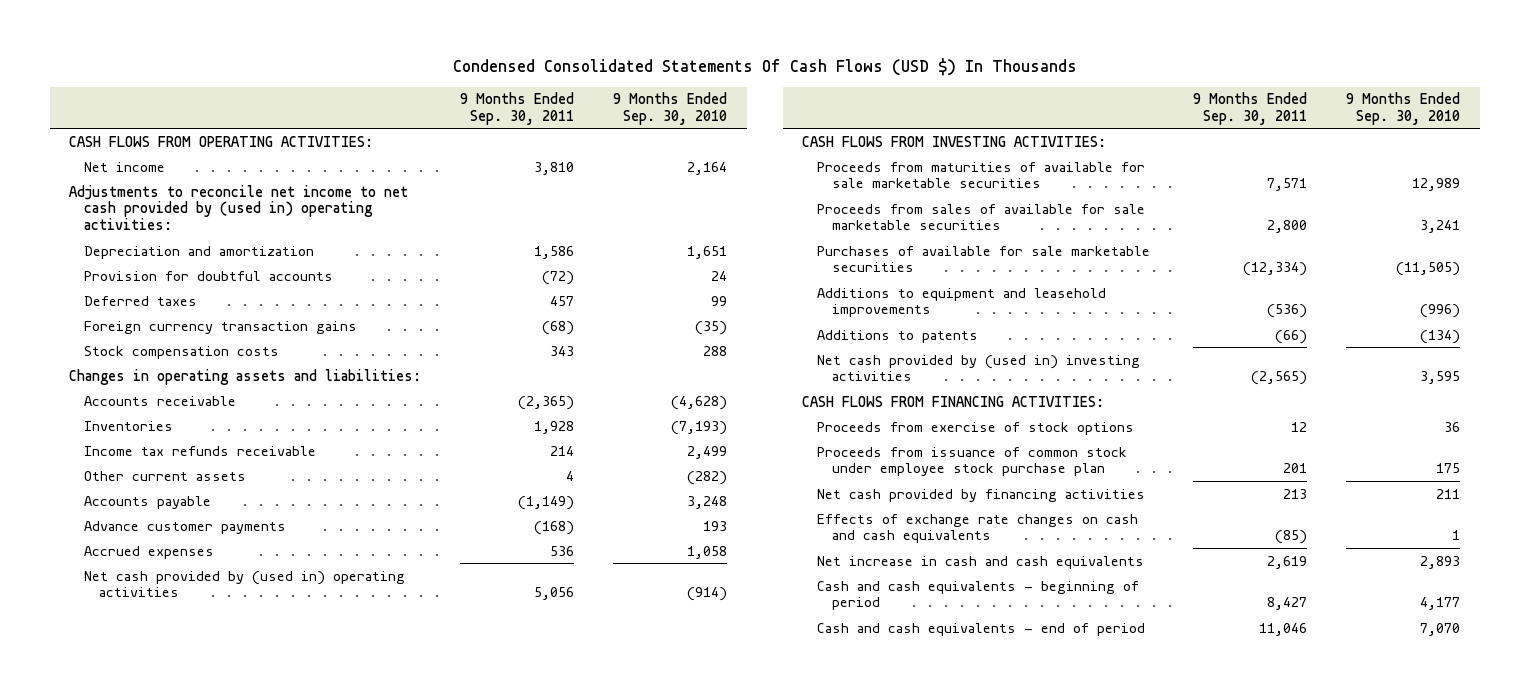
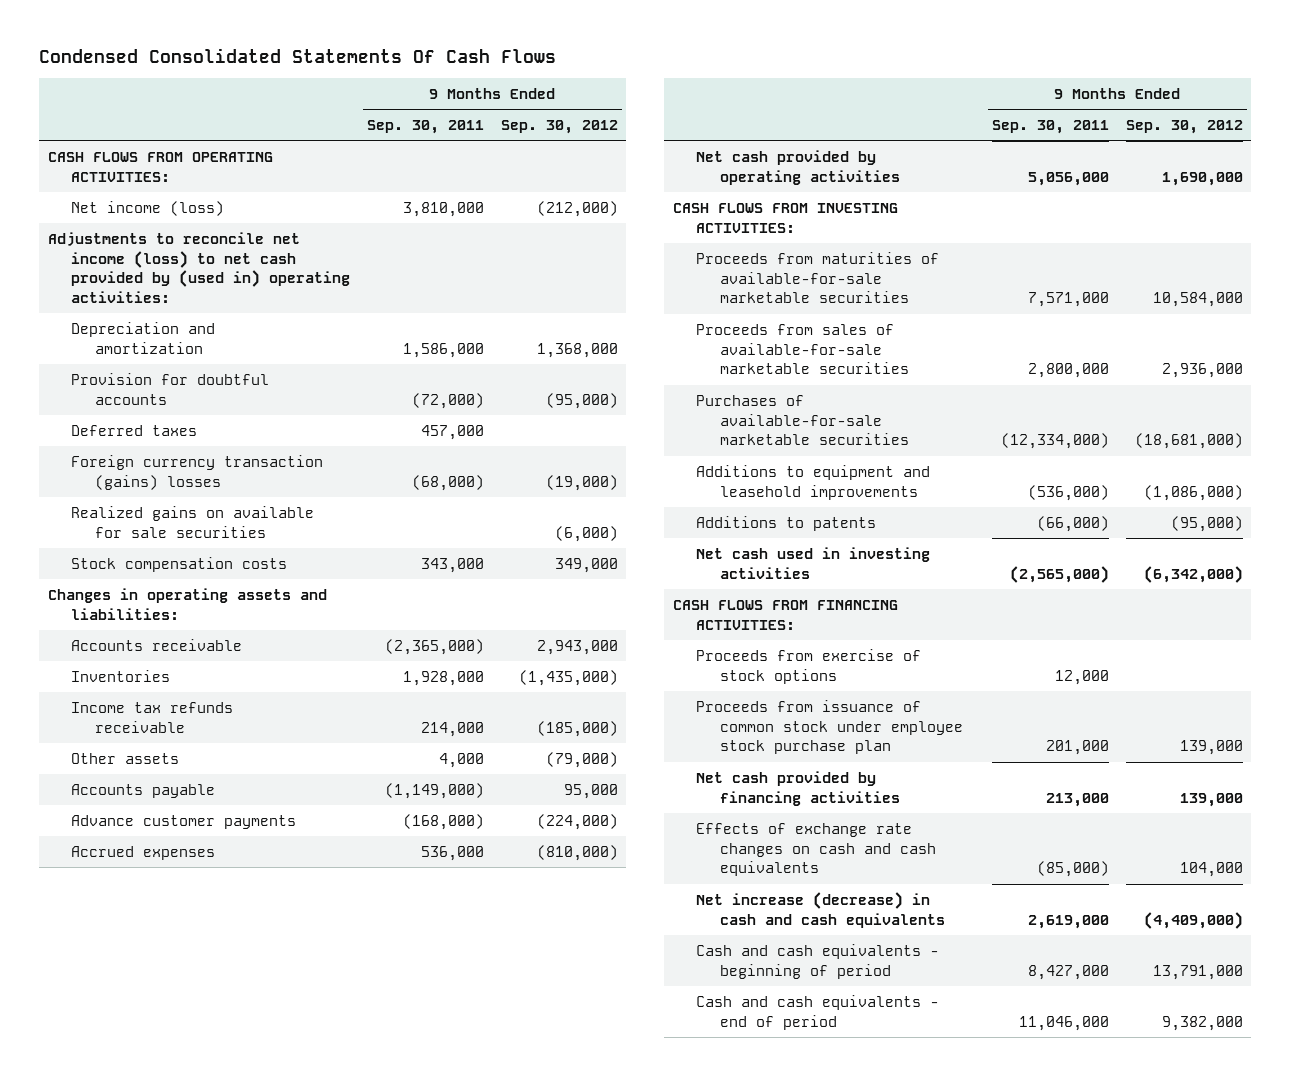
- Condensed Consolidated Statements Of Cash Flows (USD $) In Thousands
+ Condensed Consolidated Statements Of Cash Flows
- | 9 Months Ended Sep. 30, 2011 | 9 Months Ended Sep. 30, 2010
+ | 9 Months Ended Sep. 30, 2011 | 9 Months Ended Sep. 30, 2012
- Net income | 3,810 | 2,164
- Adjustments to reconcile net income to net cash provided by (used in) operating activities:
- Depreciation and amortization | 1,586 | 1,651
- Provision for doubtful accounts | (72) | 24
- Deferred taxes | 457 | 99
- Foreign currency transaction gains | (68) | (35)
- Stock compensation costs | 343 | 288
+ Net income (loss) | 3,810,000 | (212,000)
+ Adjustments to reconcile net income (loss) to net cash provided by (used in) operating activities:
+ Depreciation and amortization | 1,586,000 | 1,368,000
+ Provision for doubtful accounts | (72,000) | (95,000)
+ Deferred taxes | 457,000 |
+ Foreign currency transaction (gains) losses | (68,000) | (19,000)
+ Realized gains on available for sale securities | | (6,000)
+ Stock compensation costs | 343,000 | 349,000
- Accounts receivable | (2,365) | (4,628)
- Inventories | 1,928 | (7,193)
- Income tax refunds receivable | 214 | 2,499
- Other current assets | 4 | (282)
- Accounts payable | (1,149) | 3,248
- Advance customer payments | (168) | 193
- Accrued expenses | 536 | 1,058
- Net cash provided by (used in) operating activities | 5,056 | (914)
+ Accounts receivable | (2,365,000) | 2,943,000
+ Inventories | 1,928,000 | (1,435,000)
+ Income tax refunds receivable | 214,000 | (185,000)
+ Other assets | 4,000 | (79,000)
+ Accounts payable | (1,149,000) | 95,000
+ Advance customer payments | (168,000) | (224,000)
+ Accrued expenses | 536,000 | (810,000)
+ Net cash provided by operating activities | 5,056,000 | 1,690,000
- Proceeds from maturities of available for sale marketable securities | 7,571 | 12,989
- Proceeds from sales of available for sale marketable securities | 2,800 | 3,241
- Purchases of available for sale marketable securities | (12,334) | (11,505)
- Additions to equipment and leasehold improvements | (536) | (996)
- Additions to patents | (66) | (134)
- Net cash provided by (used in) investing activities | (2,565) | 3,595
+ Proceeds from maturities of available-for-sale marketable securities | 7,571,000 | 10,584,000
+ Proceeds from sales of available-for-sale marketable securities | 2,800,000 | 2,936,000
+ Purchases of available-for-sale marketable securities | (12,334,000) | (18,681,000)
+ Additions to equipment and leasehold improvements | (536,000) | (1,086,000)
+ Additions to patents | (66,000) | (95,000)
+ Net cash used in investing activities | (2,565,000) | (6,342,000)
- Proceeds from exercise of stock options | 12 | 36
- Proceeds from issuance of common stock under employee stock purchase plan | 201 | 175
- Net cash provided by financing activities | 213 | 211
- Effects of exchange rate changes on cash and cash equivalents | (85) | 1
- Net increase in cash and cash equivalents | 2,619 | 2,893
- Cash and cash equivalents - beginning of period | 8,427 | 4,177
- Cash and cash equivalents - end of period | 11,046 | 7,070
+ Proceeds from exercise of stock options | 12,000 |
+ Proceeds from issuance of common stock under employee stock purchase plan | 201,000 | 139,000
+ Net cash provided by financing activities | 213,000 | 139,000
+ Effects of exchange rate changes on cash and cash equivalents | (85,000) | 104,000
+ Net increase (decrease) in cash and cash equivalents | 2,619,000 | (4,409,000)
+ Cash and cash equivalents - beginning of period | 8,427,000 | 13,791,000
+ Cash and cash equivalents - end of period | 11,046,000 | 9,382,000

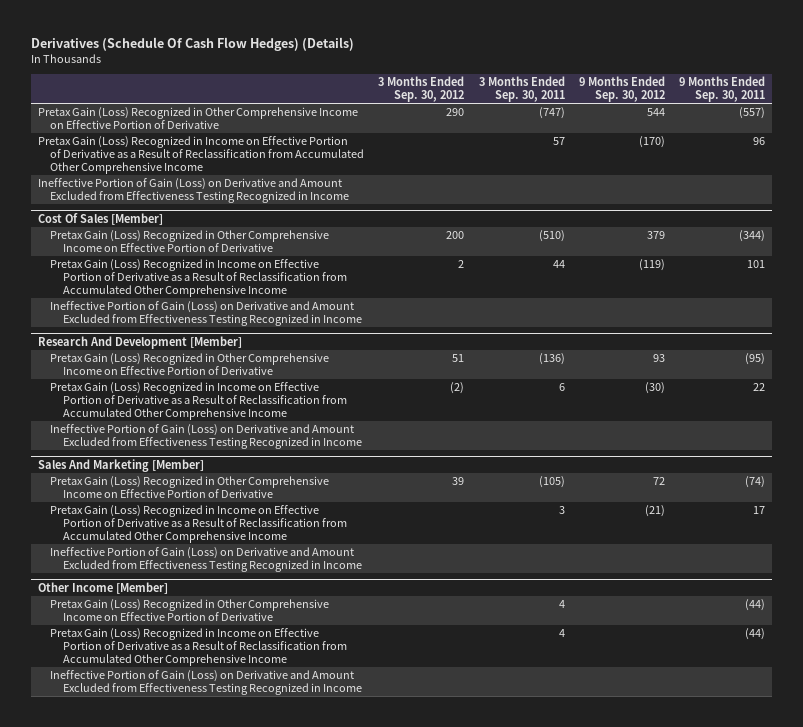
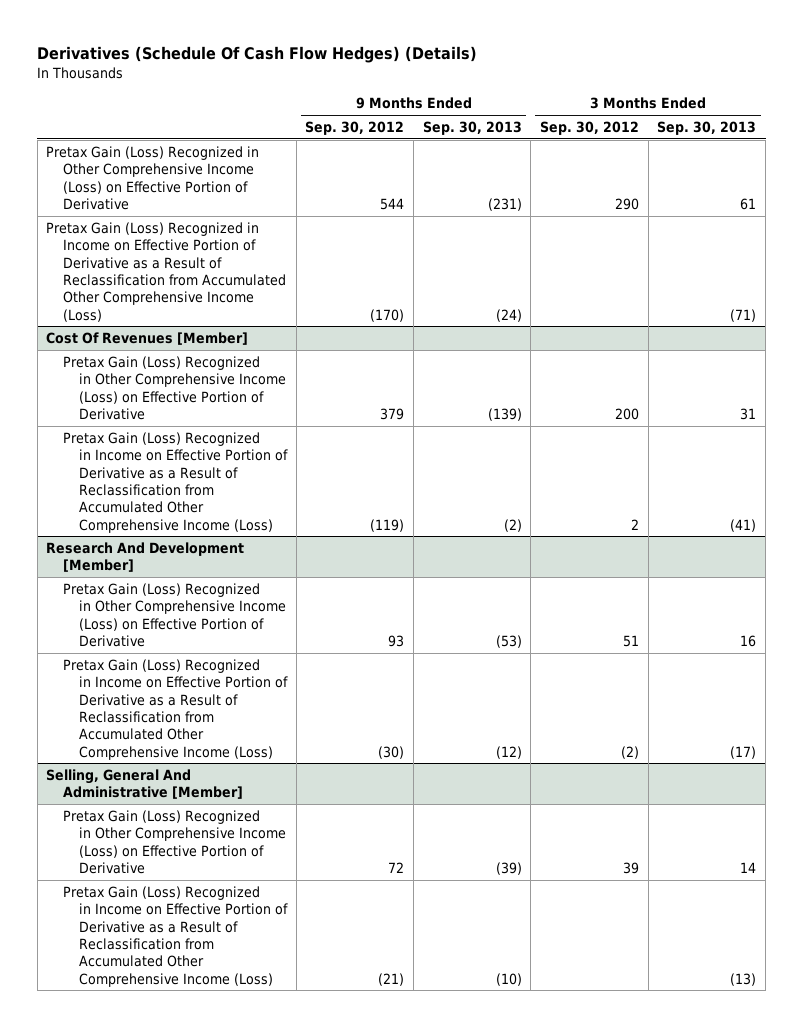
- | 3 Months Ended Sep. 30, 2012 | 3 Months Ended Sep. 30, 2011 | 9 Months Ended Sep. 30, 2012 | 9 Months Ended Sep. 30, 2011
+ | 9 Months Ended Sep. 30, 2012 | 9 Months Ended Sep. 30, 2013 | 3 Months Ended Sep. 30, 2012 | 3 Months Ended Sep. 30, 2013
- Pretax Gain (Loss) Recognized in Other Comprehensive Income on Effective Portion of Derivative | 290 | (747) | 544 | (557)
- Pretax Gain (Loss) Recognized in Income on Effective Portion of Derivative as a Result of Reclassification from Accumulated Other Comprehensive Income | | 57 | (170) | 96
- Ineffective Portion of Gain (Loss) on Derivative and Amount Excluded from Effectiveness Testing Recognized in Income
- Cost Of Sales [Member]
- Pretax Gain (Loss) Recognized in Other Comprehensive Income on Effective Portion of Derivative | 200 | (510) | 379 | (344)
- Pretax Gain (Loss) Recognized in Income on Effective Portion of Derivative as a Result of Reclassification from Accumulated Other Comprehensive Income | 2 | 44 | (119) | 101
- Ineffective Portion of Gain (Loss) on Derivative and Amount Excluded from Effectiveness Testing Recognized in Income
+ Pretax Gain (Loss) Recognized in Other Comprehensive Income (Loss) on Effective Portion of Derivative | 544 | (231) | 290 | 61
+ Pretax Gain (Loss) Recognized in Income on Effective Portion of Derivative as a Result of Reclassification from Accumulated Other Comprehensive Income (Loss) | (170) | (24) | | (71)
+ Cost Of Revenues [Member]
+ Pretax Gain (Loss) Recognized in Other Comprehensive Income (Loss) on Effective Portion of Derivative | 379 | (139) | 200 | 31
+ Pretax Gain (Loss) Recognized in Income on Effective Portion of Derivative as a Result of Reclassification from Accumulated Other Comprehensive Income (Loss) | (119) | (2) | 2 | (41)
@ Research And Development [Member]
- Pretax Gain (Loss) Recognized in Other Comprehensive Income on Effective Portion of Derivative | 51 | (136) | 93 | (95)
- Pretax Gain (Loss) Recognized in Income on Effective Portion of Derivative as a Result of Reclassification from Accumulated Other Comprehensive Income | (2) | 6 | (30) | 22
- Ineffective Portion of Gain (Loss) on Derivative and Amount Excluded from Effectiveness Testing Recognized in Income
- Sales And Marketing [Member]
- Pretax Gain (Loss) Recognized in Other Comprehensive Income on Effective Portion of Derivative | 39 | (105) | 72 | (74)
- Pretax Gain (Loss) Recognized in Income on Effective Portion of Derivative as a Result of Reclassification from Accumulated Other Comprehensive Income | | 3 | (21) | 17
- Ineffective Portion of Gain (Loss) on Derivative and Amount Excluded from Effectiveness Testing Recognized in Income
- Other Income [Member]
- Pretax Gain (Loss) Recognized in Other Comprehensive Income on Effective Portion of Derivative | | 4 | | (44)
- Pretax Gain (Loss) Recognized in Income on Effective Portion of Derivative as a Result of Reclassification from Accumulated Other Comprehensive Income | | 4 | | (44)
- Ineffective Portion of Gain (Loss) on Derivative and Amount Excluded from Effectiveness Testing Recognized in Income
@ Research And Development [Member]
+ Pretax Gain (Loss) Recognized in Other Comprehensive Income (Loss) on Effective Portion of Derivative | 93 | (53) | 51 | 16
+ Pretax Gain (Loss) Recognized in Income on Effective Portion of Derivative as a Result of Reclassification from Accumulated Other Comprehensive Income (Loss) | (30) | (12) | (2) | (17)
+ Selling, General And Administrative [Member]
+ Pretax Gain (Loss) Recognized in Other Comprehensive Income (Loss) on Effective Portion of Derivative | 72 | (39) | 39 | 14
+ Pretax Gain (Loss) Recognized in Income on Effective Portion of Derivative as a Result of Reclassification from Accumulated Other Comprehensive Income (Loss) | (21) | (10) | | (13)

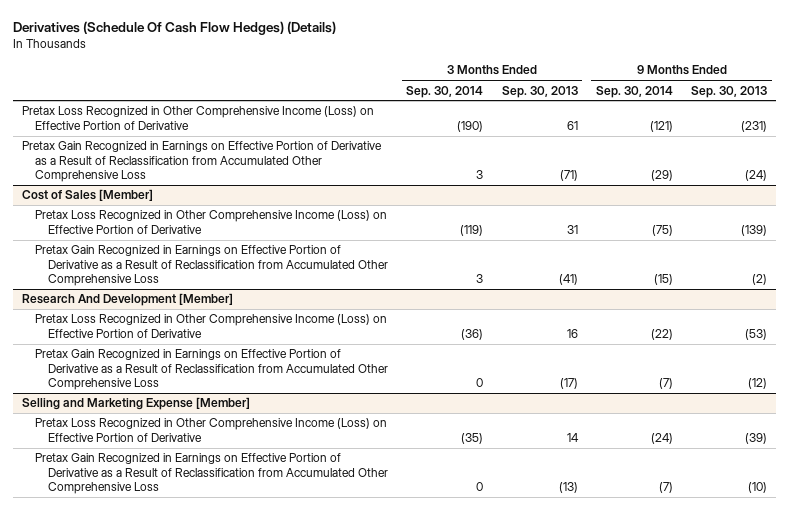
- | 9 Months Ended Sep. 30, 2012 | 9 Months Ended Sep. 30, 2013 | 3 Months Ended Sep. 30, 2012 | 3 Months Ended Sep. 30, 2013
+ | 3 Months Ended Sep. 30, 2014 | 3 Months Ended Sep. 30, 2013 | 9 Months Ended Sep. 30, 2014 | 9 Months Ended Sep. 30, 2013
- Pretax Gain (Loss) Recognized in Other Comprehensive Income (Loss) on Effective Portion of Derivative | 544 | (231) | 290 | 61
- Pretax Gain (Loss) Recognized in Income on Effective Portion of Derivative as a Result of Reclassification from Accumulated Other Comprehensive Income (Loss) | (170) | (24) | | (71)
- Cost Of Revenues [Member]
- Pretax Gain (Loss) Recognized in Other Comprehensive Income (Loss) on Effective Portion of Derivative | 379 | (139) | 200 | 31
- Pretax Gain (Loss) Recognized in Income on Effective Portion of Derivative as a Result of Reclassification from Accumulated Other Comprehensive Income (Loss) | (119) | (2) | 2 | (41)
+ Pretax Loss Recognized in Other Comprehensive Income (Loss) on Effective Portion of Derivative | (190) | 61 | (121) | (231)
+ Pretax Gain Recognized in Earnings on Effective Portion of Derivative as a Result of Reclassification from Accumulated Other Comprehensive Loss | 3 | (71) | (29) | (24)
+ Cost of Sales [Member]
+ Pretax Loss Recognized in Other Comprehensive Income (Loss) on Effective Portion of Derivative | (119) | 31 | (75) | (139)
+ Pretax Gain Recognized in Earnings on Effective Portion of Derivative as a Result of Reclassification from Accumulated Other Comprehensive Loss | 3 | (41) | (15) | (2)
@ Research And Development [Member]
- Pretax Gain (Loss) Recognized in Other Comprehensive Income (Loss) on Effective Portion of Derivative | 93 | (53) | 51 | 16
- Pretax Gain (Loss) Recognized in Income on Effective Portion of Derivative as a Result of Reclassification from Accumulated Other Comprehensive Income (Loss) | (30) | (12) | (2) | (17)
- Selling, General And Administrative [Member]
- Pretax Gain (Loss) Recognized in Other Comprehensive Income (Loss) on Effective Portion of Derivative | 72 | (39) | 39 | 14
- Pretax Gain (Loss) Recognized in Income on Effective Portion of Derivative as a Result of Reclassification from Accumulated Other Comprehensive Income (Loss) | (21) | (10) | | (13)
@ Research And Development [Member]
+ Pretax Loss Recognized in Other Comprehensive Income (Loss) on Effective Portion of Derivative | (36) | 16 | (22) | (53)
+ Pretax Gain Recognized in Earnings on Effective Portion of Derivative as a Result of Reclassification from Accumulated Other Comprehensive Loss | 0 | (17) | (7) | (12)
+ Selling and Marketing Expense [Member]
+ Pretax Loss Recognized in Other Comprehensive Income (Loss) on Effective Portion of Derivative | (35) | 14 | (24) | (39)
+ Pretax Gain Recognized in Earnings on Effective Portion of Derivative as a Result of Reclassification from Accumulated Other Comprehensive Loss | 0 | (13) | (7) | (10)

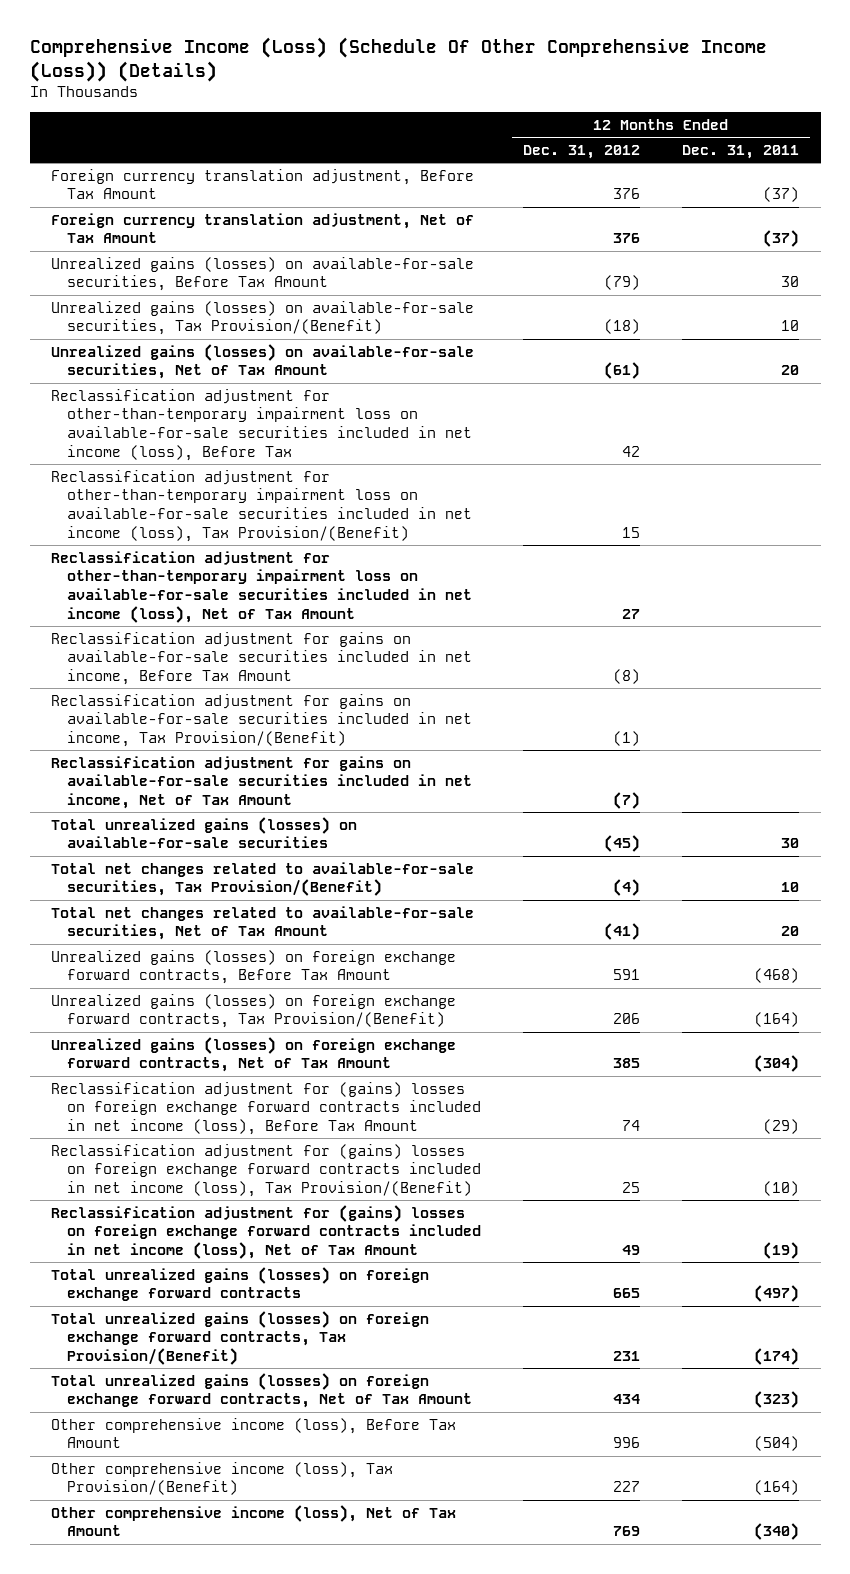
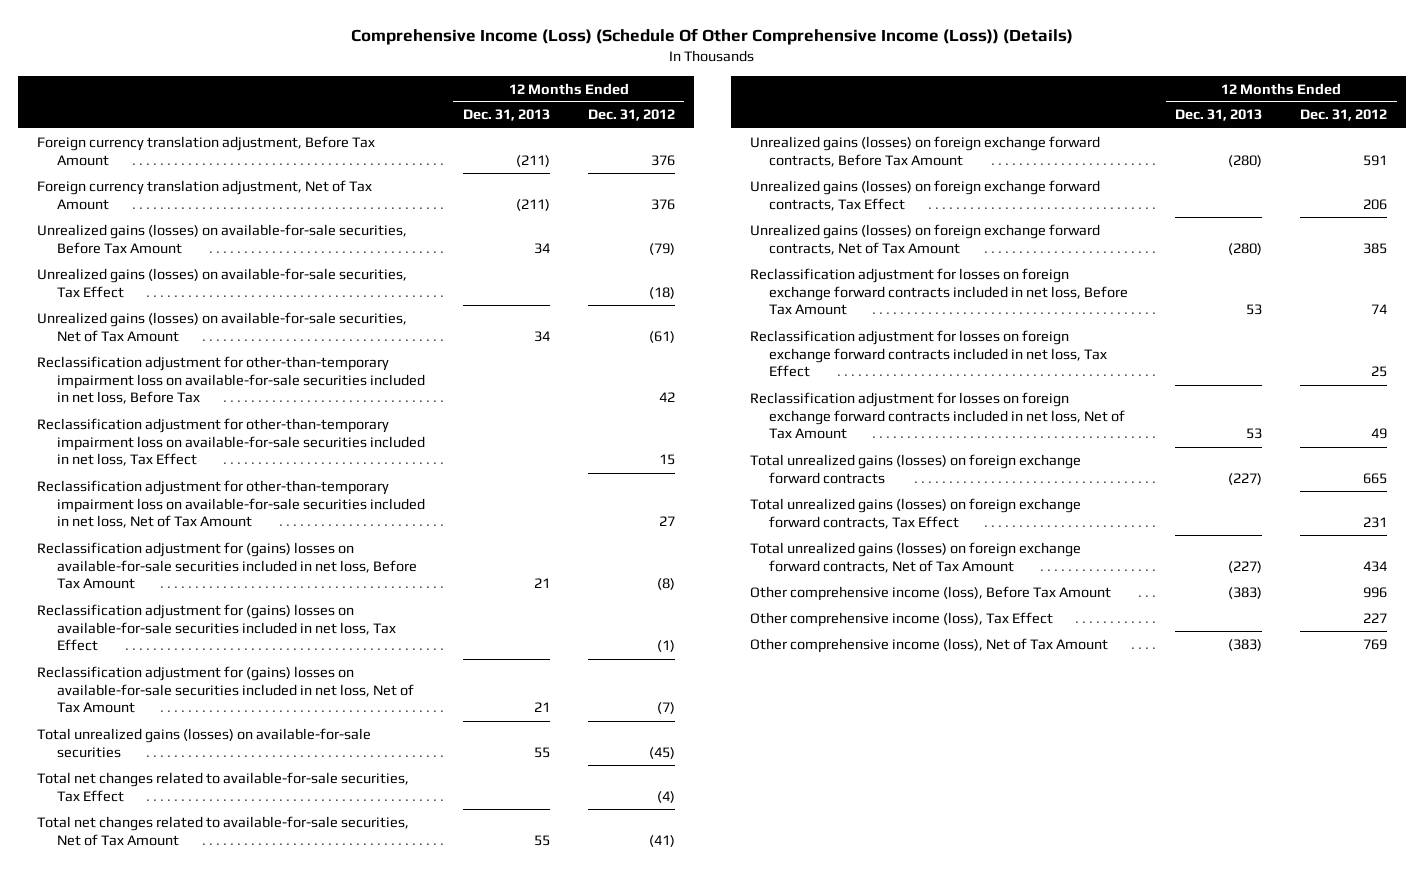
- | 12 Months Ended Dec. 31, 2012 | 12 Months Ended Dec. 31, 2011
+ | 12 Months Ended Dec. 31, 2013 | 12 Months Ended Dec. 31, 2012
- Unrealized gains (losses) on available-for-sale securities, Tax Provision/(Benefit) | (18) | 10
+ Unrealized gains (losses) on available-for-sale securities, Tax Effect | | (18)
- Reclassification adjustment for other-than-temporary impairment loss on available-for-sale securities included in net income (loss), Before Tax | 42 |
- Reclassification adjustment for other-than-temporary impairment loss on available-for-sale securities included in net income (loss), Tax Provision/(Benefit) | 15 |
- Reclassification adjustment for other-than-temporary impairment loss on available-for-sale securities included in net income (loss), Net of Tax Amount | 27 |
- Reclassification adjustment for gains on available-for-sale securities included in net income, Before Tax Amount | (8) |
- Reclassification adjustment for gains on available-for-sale securities included in net income, Tax Provision/(Benefit) | (1) |
- Reclassification adjustment for gains on available-for-sale securities included in net income, Net of Tax Amount | (7) |
+ Reclassification adjustment for other-than-temporary impairment loss on available-for-sale securities included in net loss, Before Tax | | 42
+ Reclassification adjustment for other-than-temporary impairment loss on available-for-sale securities included in net loss, Tax Effect | | 15
+ Reclassification adjustment for other-than-temporary impairment loss on available-for-sale securities included in net loss, Net of Tax Amount | | 27
+ Reclassification adjustment for (gains) losses on available-for-sale securities included in net loss, Before Tax Amount | 21 | (8)
+ Reclassification adjustment for (gains) losses on available-for-sale securities included in net loss, Tax Effect | | (1)
+ Reclassification adjustment for (gains) losses on available-for-sale securities included in net loss, Net of Tax Amount | 21 | (7)
- Total net changes related to available-for-sale securities, Tax Provision/(Benefit) | (4) | 10
+ Total net changes related to available-for-sale securities, Tax Effect | | (4)
- Unrealized gains (losses) on foreign exchange forward contracts, Tax Provision/(Benefit) | 206 | (164)
+ Unrealized gains (losses) on foreign exchange forward contracts, Tax Effect | | 206
- Reclassification adjustment for (gains) losses on foreign exchange forward contracts included in net income (loss), Before Tax Amount | 74 | (29)
- Reclassification adjustment for (gains) losses on foreign exchange forward contracts included in net income (loss), Tax Provision/(Benefit) | 25 | (10)
- Reclassification adjustment for (gains) losses on foreign exchange forward contracts included in net income (loss), Net of Tax Amount | 49 | (19)
+ Reclassification adjustment for losses on foreign exchange forward contracts included in net loss, Before Tax Amount | 53 | 74
+ Reclassification adjustment for losses on foreign exchange forward contracts included in net loss, Tax Effect | | 25
+ Reclassification adjustment for losses on foreign exchange forward contracts included in net loss, Net of Tax Amount | 53 | 49
- Total unrealized gains (losses) on foreign exchange forward contracts, Tax Provision/(Benefit) | 231 | (174)
+ Total unrealized gains (losses) on foreign exchange forward contracts, Tax Effect | | 231
- Other comprehensive income (loss), Tax Provision/(Benefit) | 227 | (164)
+ Other comprehensive income (loss), Tax Effect | | 227

